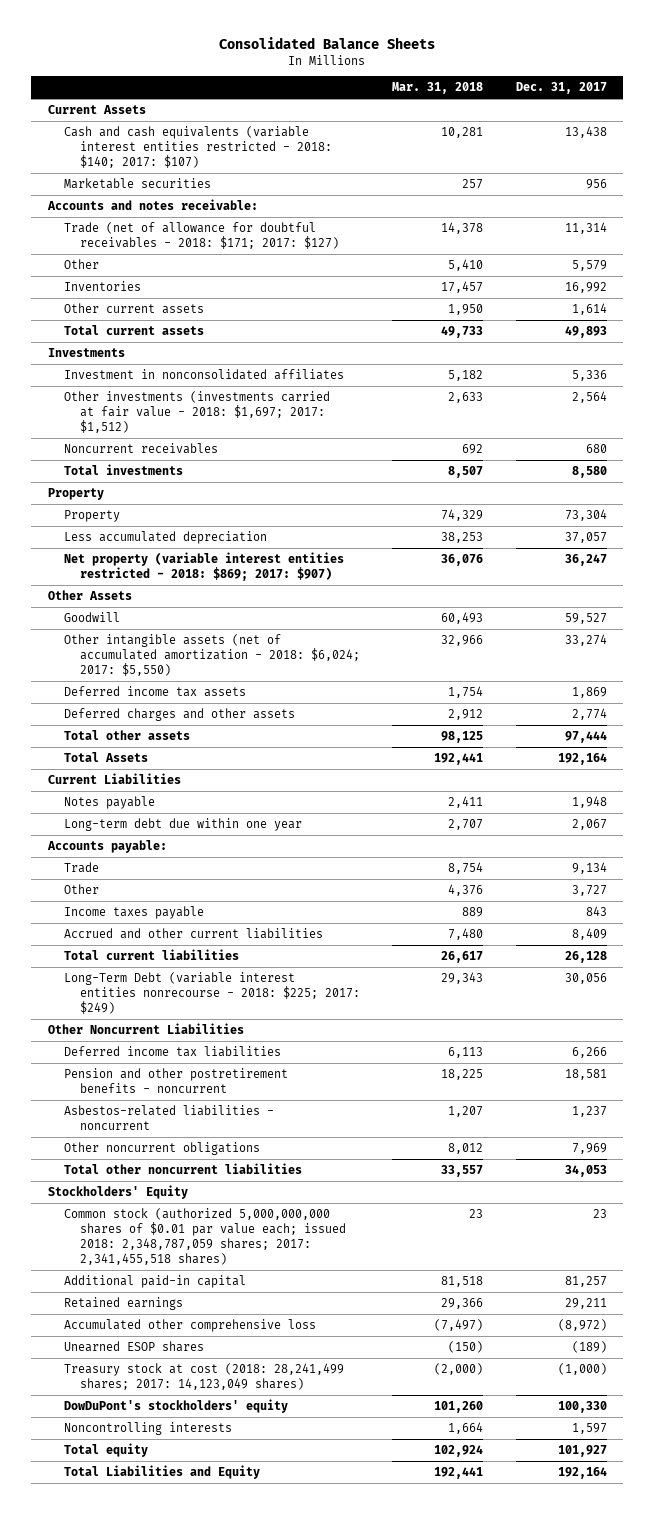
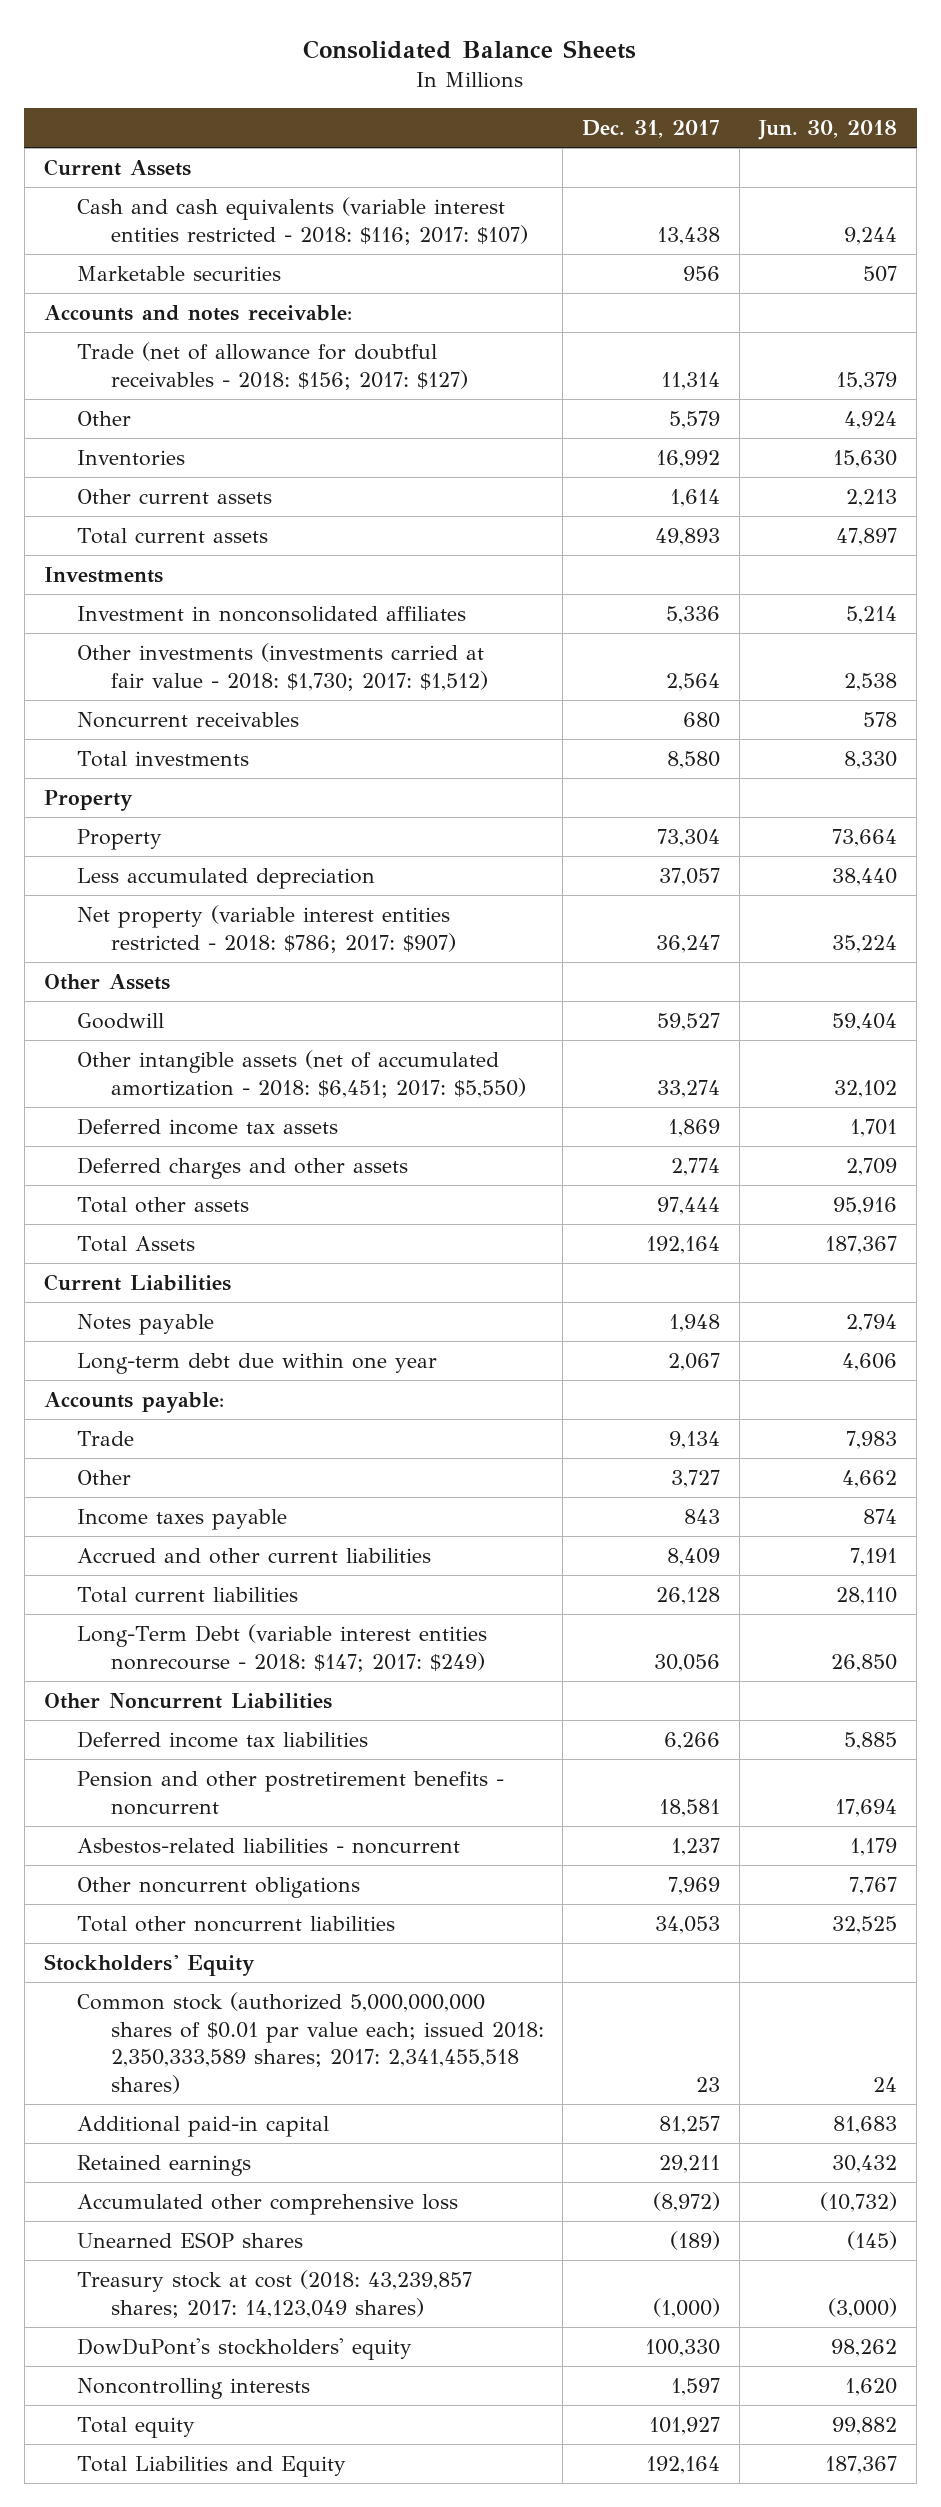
- | Mar. 31, 2018 | Dec. 31, 2017
+ | Dec. 31, 2017 | Jun. 30, 2018
- Cash and cash equivalents (variable interest entities restricted - 2018: $140; 2017: $107) | 10,281 | 13,438
+ Cash and cash equivalents (variable interest entities restricted - 2018: $116; 2017: $107) | 13,438 | 9,244
- Trade (net of allowance for doubtful receivables - 2018: $171; 2017: $127) | 14,378 | 11,314
+ Trade (net of allowance for doubtful receivables - 2018: $156; 2017: $127) | 11,314 | 15,379
- Other investments (investments carried at fair value - 2018: $1,697; 2017: $1,512) | 2,633 | 2,564
+ Other investments (investments carried at fair value - 2018: $1,730; 2017: $1,512) | 2,564 | 2,538
- Net property (variable interest entities restricted - 2018: $869; 2017: $907) | 36,076 | 36,247
+ Net property (variable interest entities restricted - 2018: $786; 2017: $907) | 36,247 | 35,224
- Other intangible assets (net of accumulated amortization - 2018: $6,024; 2017: $5,550) | 32,966 | 33,274
+ Other intangible assets (net of accumulated amortization - 2018: $6,451; 2017: $5,550) | 33,274 | 32,102
- Long-Term Debt (variable interest entities nonrecourse - 2018: $225; 2017: $249) | 29,343 | 30,056
+ Long-Term Debt (variable interest entities nonrecourse - 2018: $147; 2017: $249) | 30,056 | 26,850
- Common stock (authorized 5,000,000,000 shares of $0.01 par value each; issued 2018: 2,348,787,059 shares; 2017: 2,341,455,518 shares) | 23 | 23
+ Common stock (authorized 5,000,000,000 shares of $0.01 par value each; issued 2018: 2,350,333,589 shares; 2017: 2,341,455,518 shares) | 23 | 24
- Treasury stock at cost (2018: 28,241,499 shares; 2017: 14,123,049 shares) | (2,000) | (1,000)
+ Treasury stock at cost (2018: 43,239,857 shares; 2017: 14,123,049 shares) | (1,000) | (3,000)

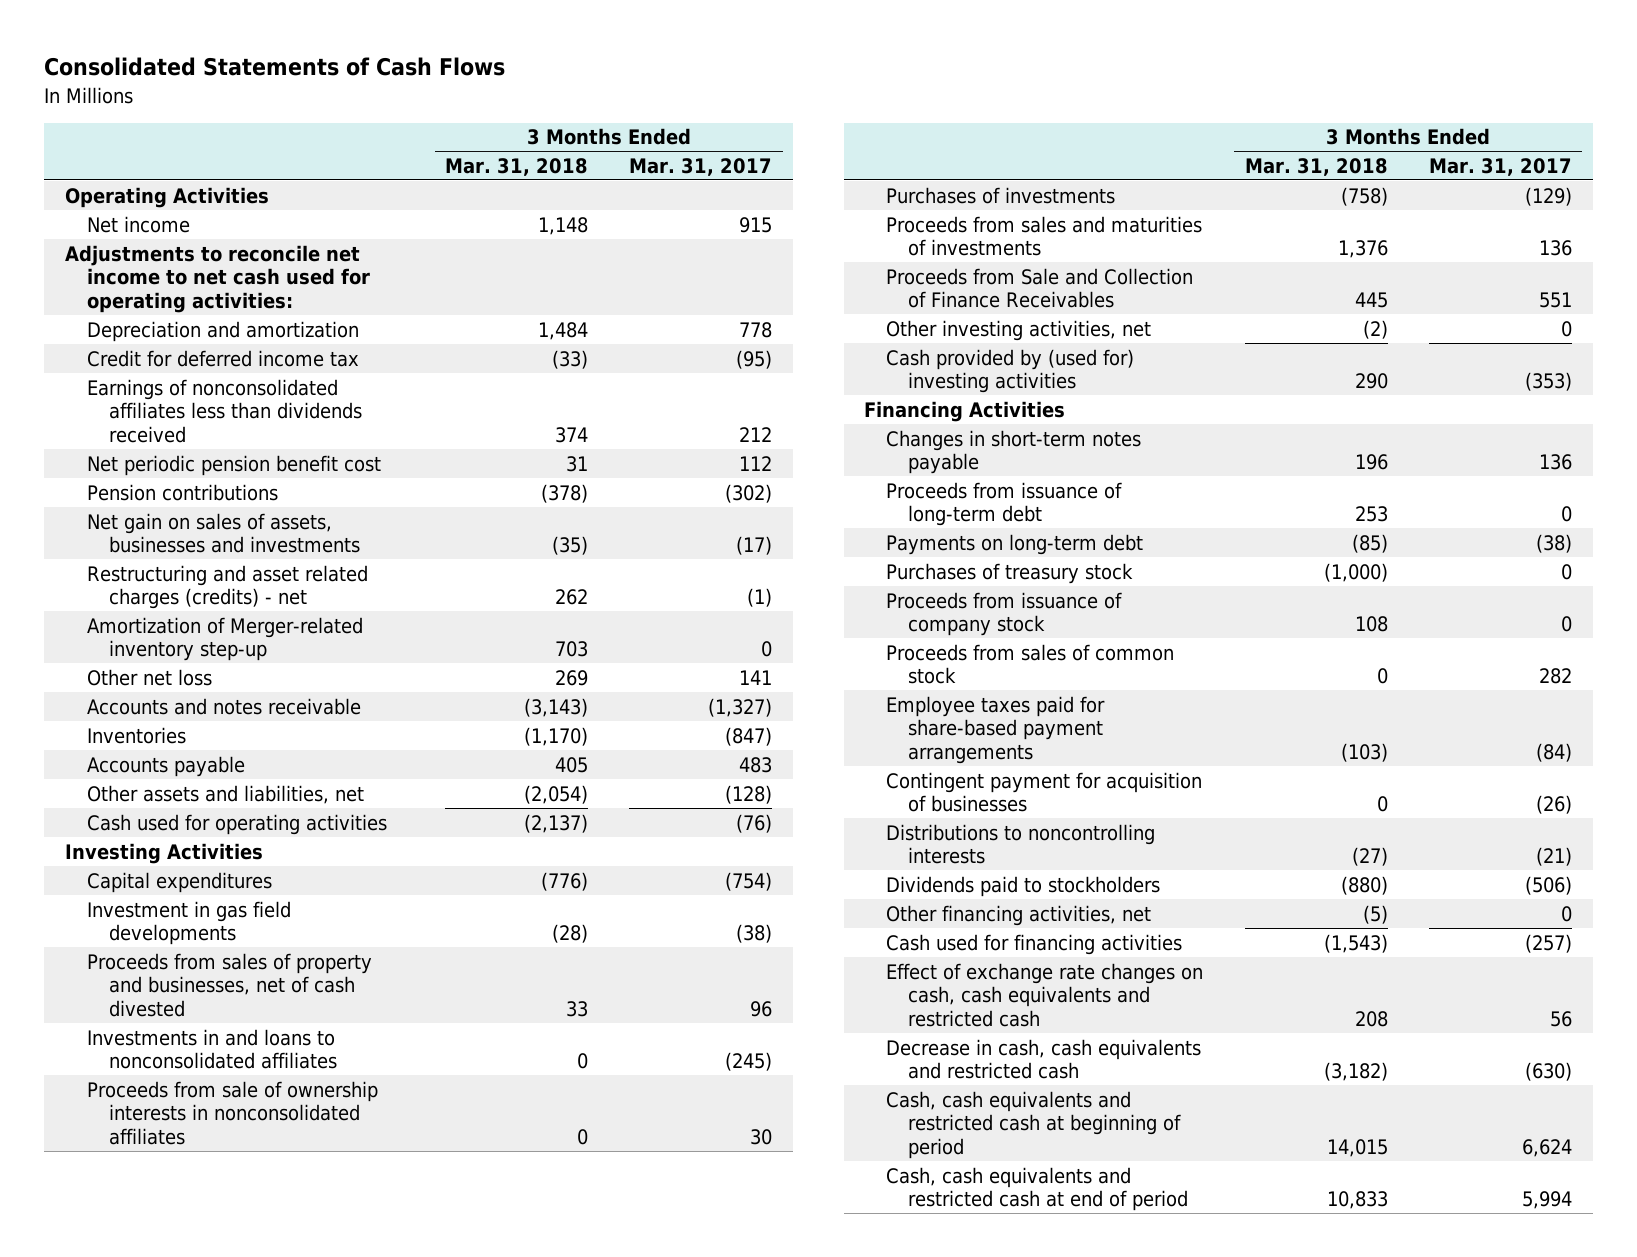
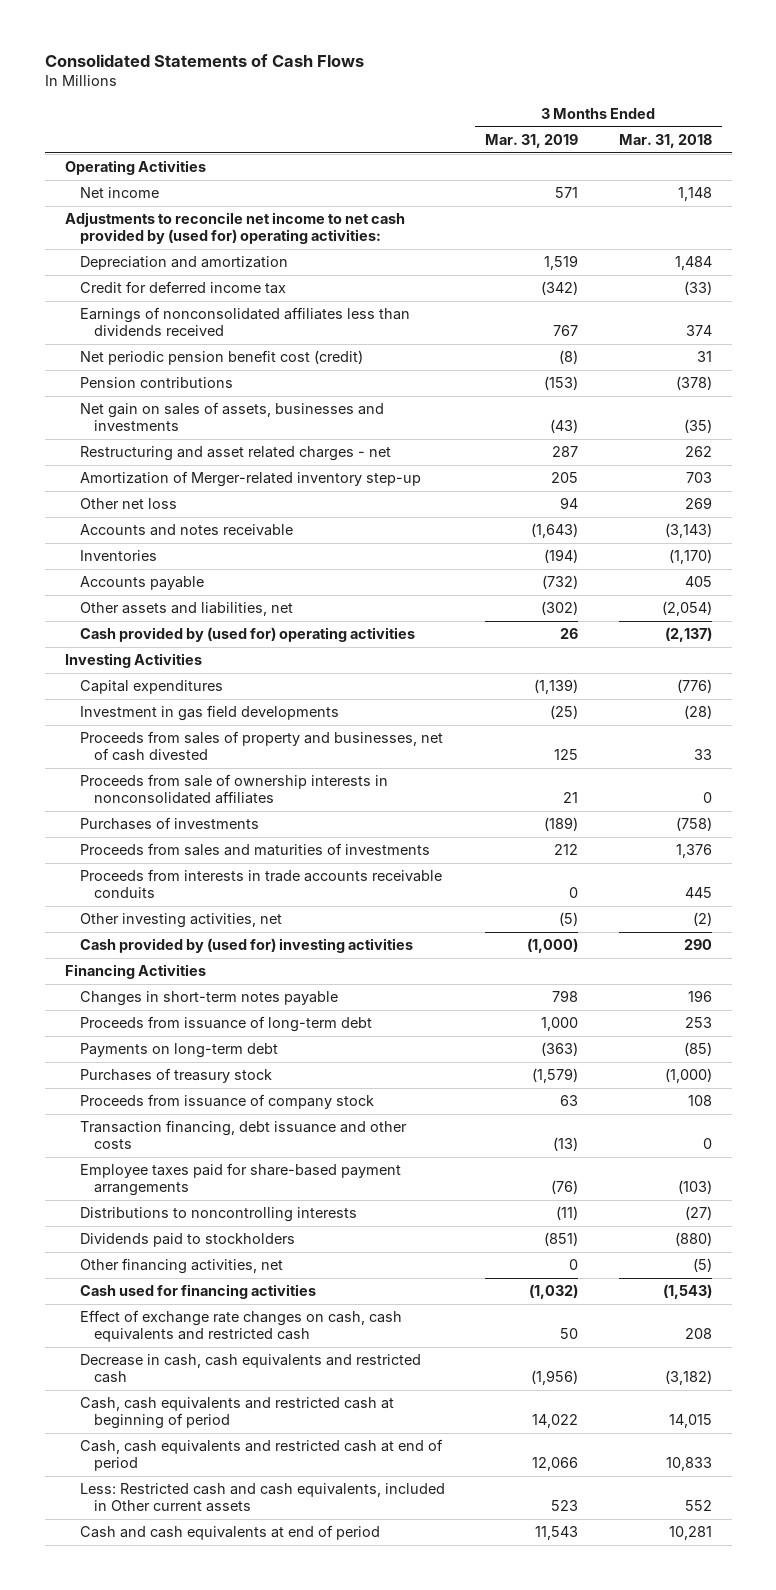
- | 3 Months Ended Mar. 31, 2018 | 3 Months Ended Mar. 31, 2017
+ | 3 Months Ended Mar. 31, 2019 | 3 Months Ended Mar. 31, 2018
- Adjustments to reconcile net income to net cash used for operating activities:
+ Adjustments to reconcile net income to net cash provided by (used for) operating activities:
- Net periodic pension benefit cost | 31 | 112
+ Net periodic pension benefit cost (credit) | (8) | 31
- Restructuring and asset related charges (credits) - net | 262 | (1)
+ Restructuring and asset related charges - net | 287 | 262
- Cash used for operating activities | (2,137) | (76)
+ Cash provided by (used for) operating activities | 26 | (2,137)
- Investments in and loans to nonconsolidated affiliates | 0 | (245)
- Proceeds from Sale and Collection of Finance Receivables | 445 | 551
+ Proceeds from interests in trade accounts receivable conduits | 0 | 445
- Proceeds from sales of common stock | 0 | 282
+ Transaction financing, debt issuance and other costs | (13) | 0
- Contingent payment for acquisition of businesses | 0 | (26)
+ Less: Restricted cash and cash equivalents, included in Other current assets | 523 | 552
+ Cash and cash equivalents at end of period | 11,543 | 10,281

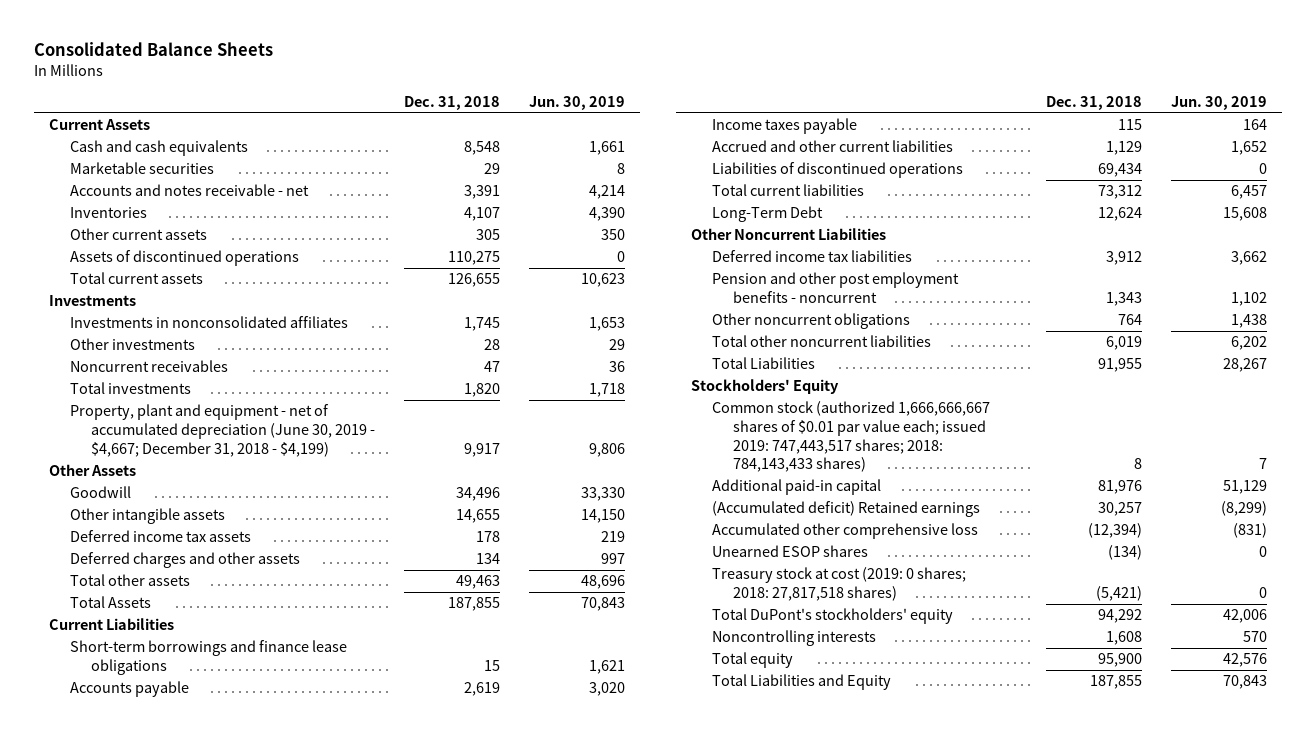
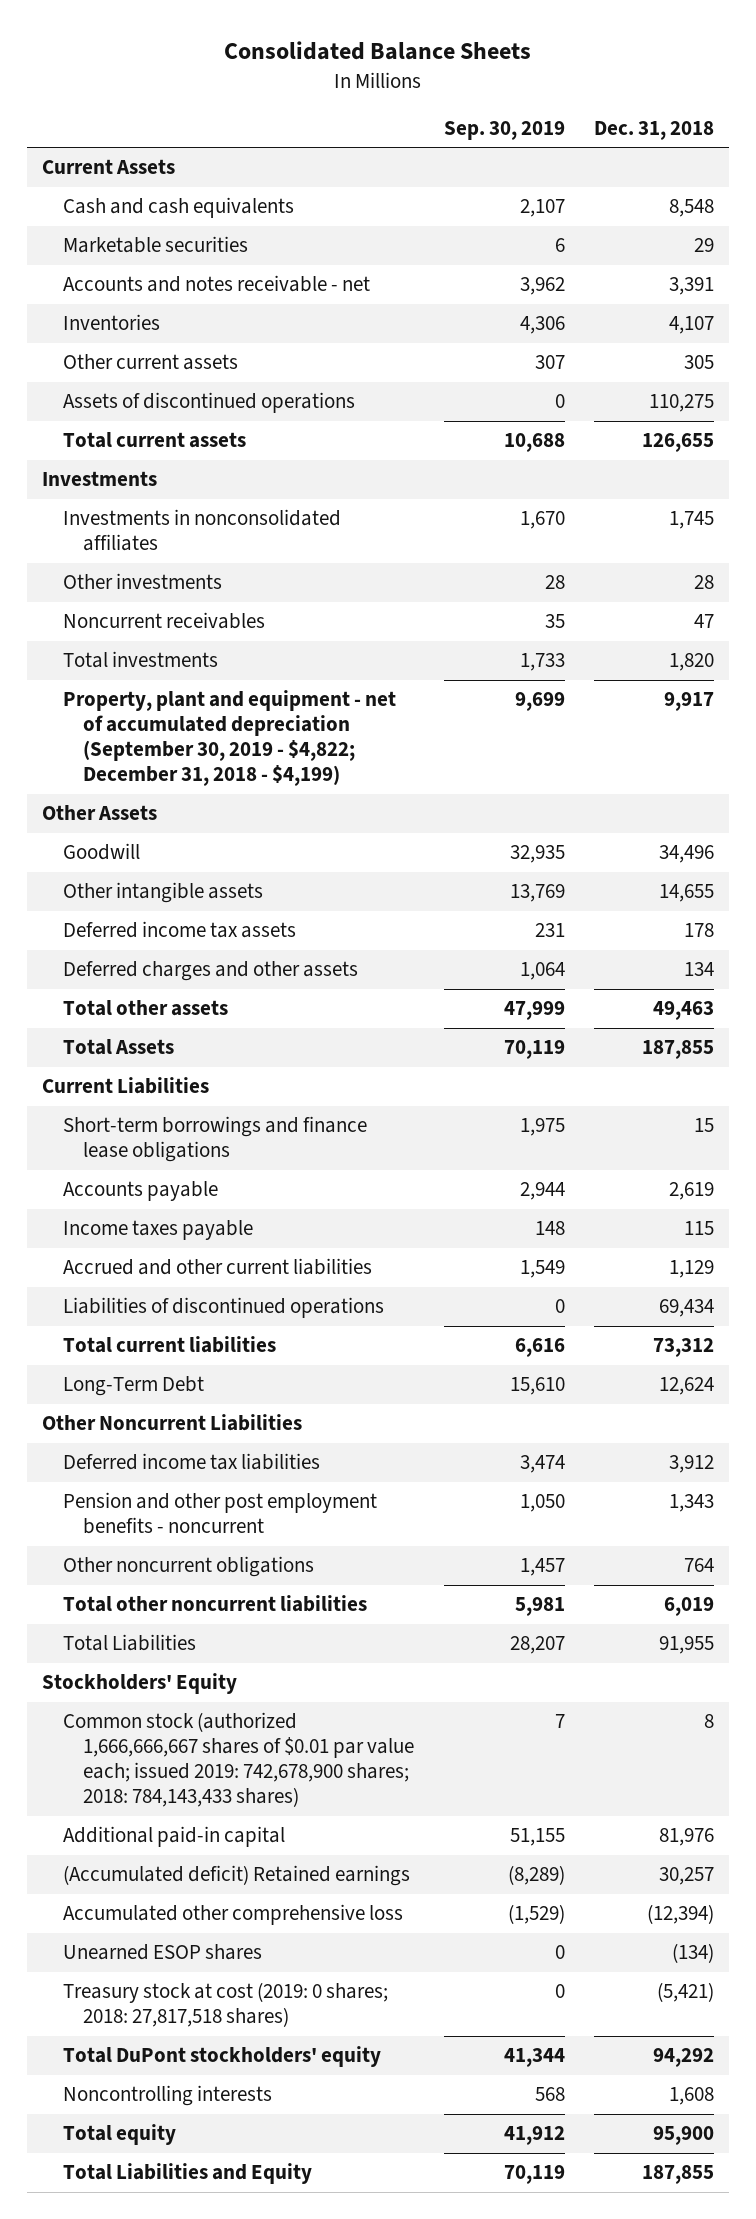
- | Dec. 31, 2018 | Jun. 30, 2019
+ | Sep. 30, 2019 | Dec. 31, 2018
- Property, plant and equipment - net of accumulated depreciation (June 30, 2019 - $4,667; December 31, 2018 - $4,199) | 9,917 | 9,806
+ Property, plant and equipment - net of accumulated depreciation (September 30, 2019 - $4,822; December 31, 2018 - $4,199) | 9,699 | 9,917
- Common stock (authorized 1,666,666,667 shares of $0.01 par value each; issued 2019: 747,443,517 shares; 2018: 784,143,433 shares) | 8 | 7
+ Common stock (authorized 1,666,666,667 shares of $0.01 par value each; issued 2019: 742,678,900 shares; 2018: 784,143,433 shares) | 7 | 8
- Total DuPont's stockholders' equity | 94,292 | 42,006
+ Total DuPont stockholders' equity | 41,344 | 94,292

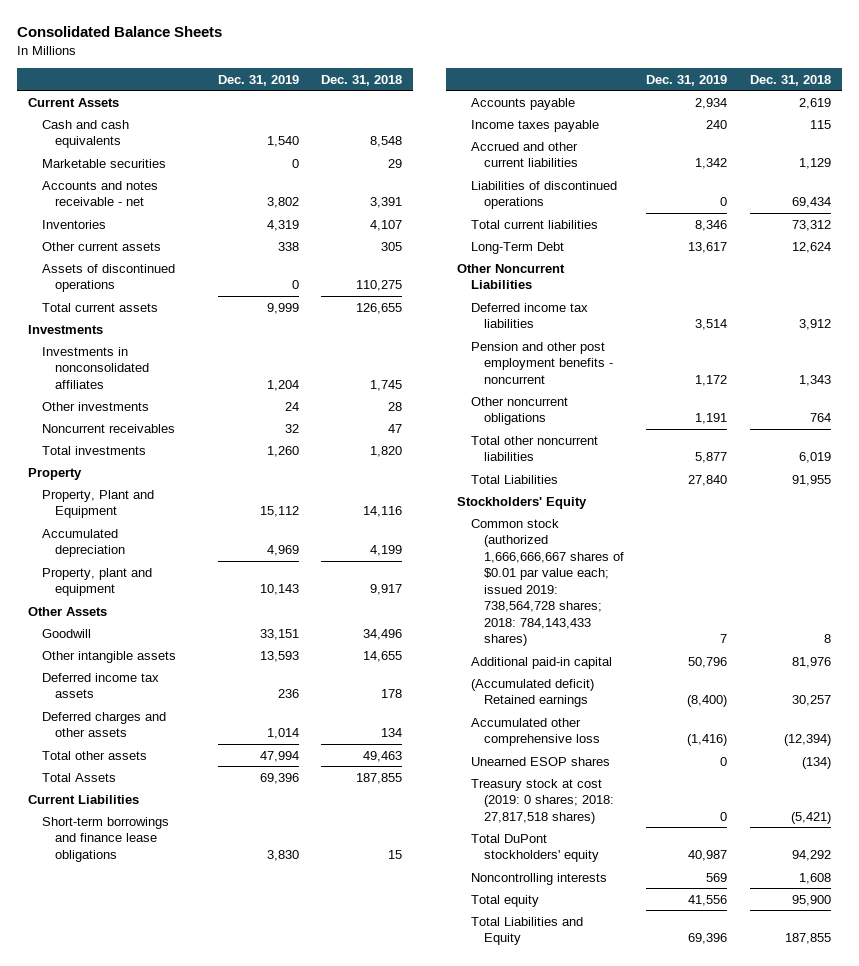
- | Sep. 30, 2019 | Dec. 31, 2018
+ | Dec. 31, 2019 | Dec. 31, 2018
- Property, plant and equipment - net of accumulated depreciation (September 30, 2019 - $4,822; December 31, 2018 - $4,199) | 9,699 | 9,917
+ Property
+ Property, Plant and Equipment | 15,112 | 14,116
+ Accumulated depreciation | 4,969 | 4,199
+ Property, plant and equipment | 10,143 | 9,917
- Common stock (authorized 1,666,666,667 shares of $0.01 par value each; issued 2019: 742,678,900 shares; 2018: 784,143,433 shares) | 7 | 8
+ Common stock (authorized 1,666,666,667 shares of $0.01 par value each; issued 2019: 738,564,728 shares; 2018: 784,143,433 shares) | 7 | 8

